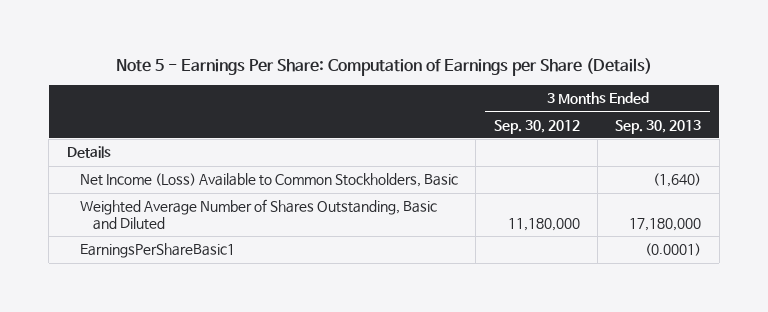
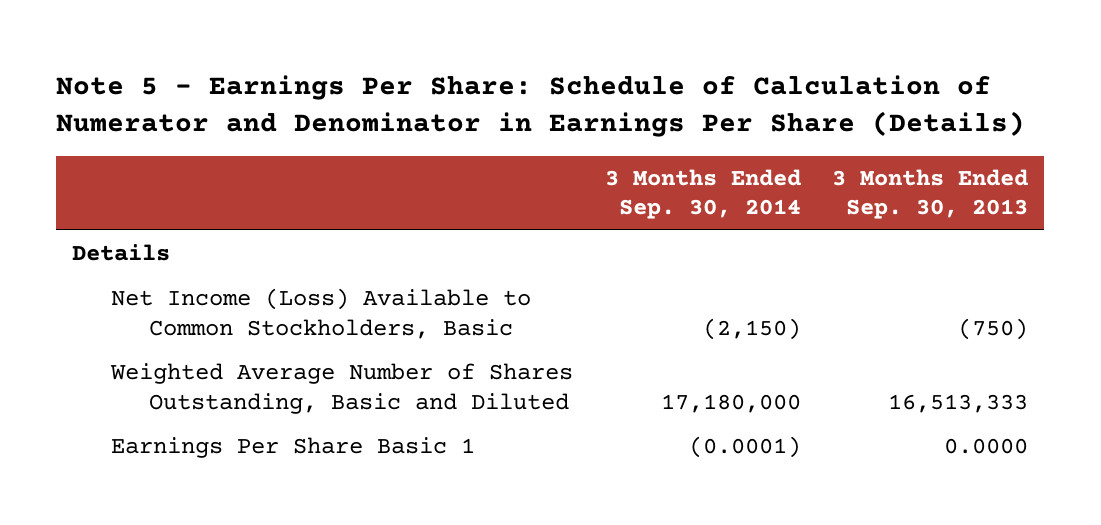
- Note 5 - Earnings Per Share: Computation of Earnings per Share (Details)
+ Note 5 - Earnings Per Share: Schedule of Calculation of Numerator and Denominator in Earnings Per Share (Details)
- | 3 Months Ended Sep. 30, 2012 | 3 Months Ended Sep. 30, 2013
+ | 3 Months Ended Sep. 30, 2014 | 3 Months Ended Sep. 30, 2013
- Net Income (Loss) Available to Common Stockholders, Basic | | (1,640)
- Weighted Average Number of Shares Outstanding, Basic and Diluted | 11,180,000 | 17,180,000
- EarningsPerShareBasic1 | | (0.0001)
+ Net Income (Loss) Available to Common Stockholders, Basic | (2,150) | (750)
+ Weighted Average Number of Shares Outstanding, Basic and Diluted | 17,180,000 | 16,513,333
+ Earnings Per Share Basic 1 | (0.0001) | 0.0000

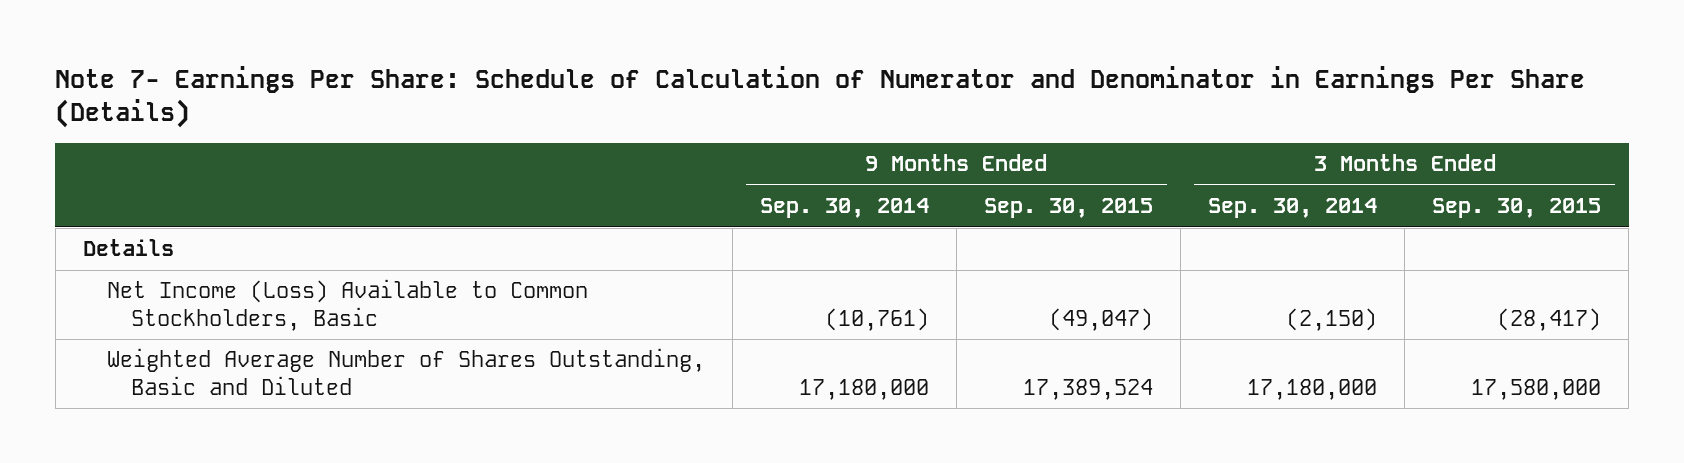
- Note 5 - Earnings Per Share: Schedule of Calculation of Numerator and Denominator in Earnings Per Share (Details)
+ Note 7- Earnings Per Share: Schedule of Calculation of Numerator and Denominator in Earnings Per Share (Details)
- | 3 Months Ended Sep. 30, 2014 | 3 Months Ended Sep. 30, 2013
+ | 9 Months Ended Sep. 30, 2014 | 9 Months Ended Sep. 30, 2015 | 3 Months Ended Sep. 30, 2014 | 3 Months Ended Sep. 30, 2015
- Earnings Per Share Basic 1 | (0.0001) | 0.0000

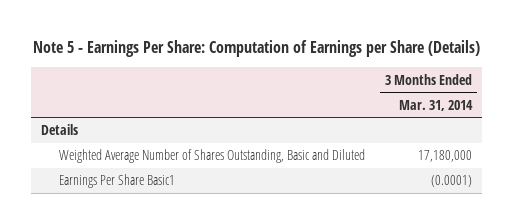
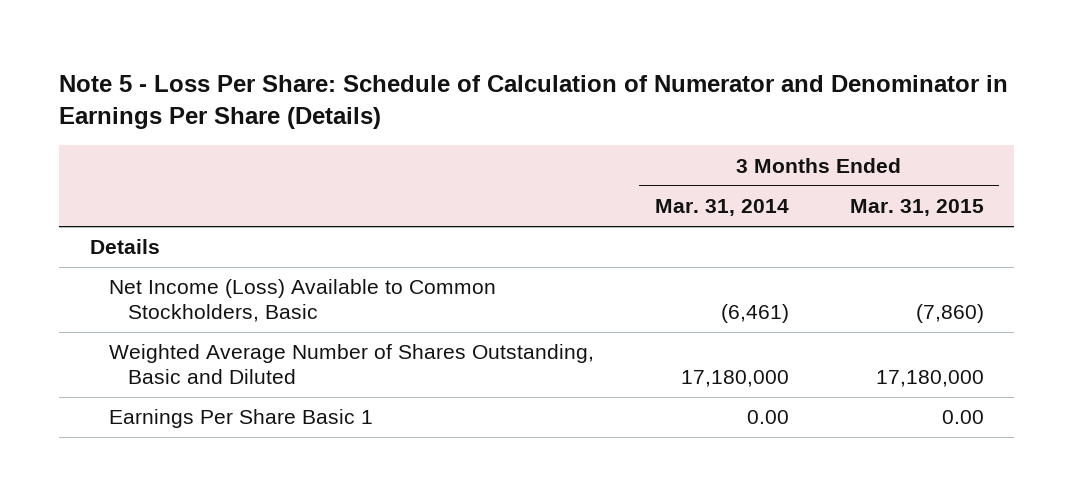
- Note 5 - Earnings Per Share: Computation of Earnings per Share (Details)
+ Note 5 - Loss Per Share: Schedule of Calculation of Numerator and Denominator in Earnings Per Share (Details)
- | 3 Months Ended Mar. 31, 2014
+ | 3 Months Ended Mar. 31, 2014 | 3 Months Ended Mar. 31, 2015
+ Net Income (Loss) Available to Common Stockholders, Basic | (6,461) | (7,860)
- Earnings Per Share Basic1 | (0.0001)
+ Earnings Per Share Basic 1 | 0.00 | 0.00

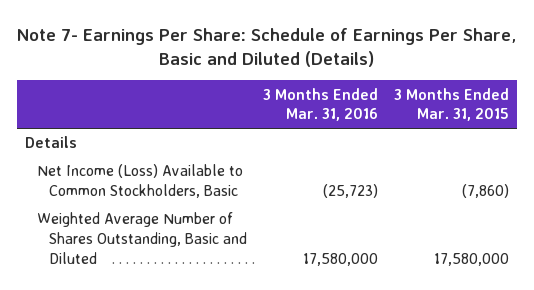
- Note 5 - Loss Per Share: Schedule of Calculation of Numerator and Denominator in Earnings Per Share (Details)
+ Note 7- Earnings Per Share: Schedule of Earnings Per Share, Basic and Diluted (Details)
- | 3 Months Ended Mar. 31, 2014 | 3 Months Ended Mar. 31, 2015
+ | 3 Months Ended Mar. 31, 2016 | 3 Months Ended Mar. 31, 2015
- Weighted Average Number of Shares Outstanding, Basic and Diluted | 17,180,000 | 17,180,000
- Earnings Per Share Basic 1 | 0.00 | 0.00
+ Weighted Average Number of Shares Outstanding, Basic and Diluted | 17,580,000 | 17,580,000

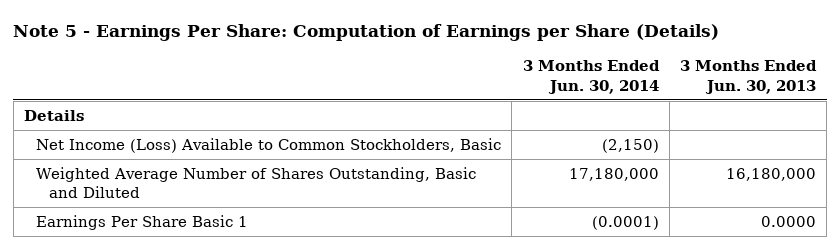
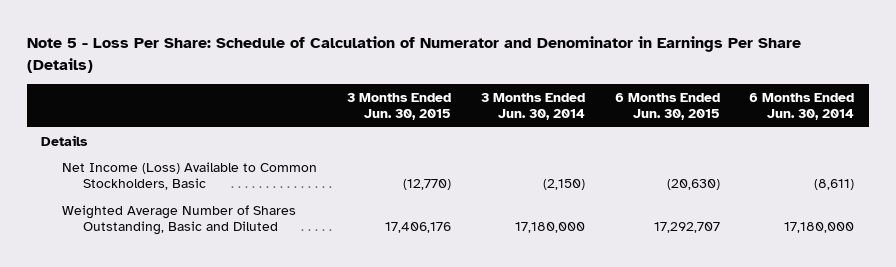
- Note 5 - Earnings Per Share: Computation of Earnings per Share (Details)
+ Note 5 - Loss Per Share: Schedule of Calculation of Numerator and Denominator in Earnings Per Share (Details)
- | 3 Months Ended Jun. 30, 2014 | 3 Months Ended Jun. 30, 2013
+ | 3 Months Ended Jun. 30, 2015 | 3 Months Ended Jun. 30, 2014 | 6 Months Ended Jun. 30, 2015 | 6 Months Ended Jun. 30, 2014
- Earnings Per Share Basic 1 | (0.0001) | 0.0000

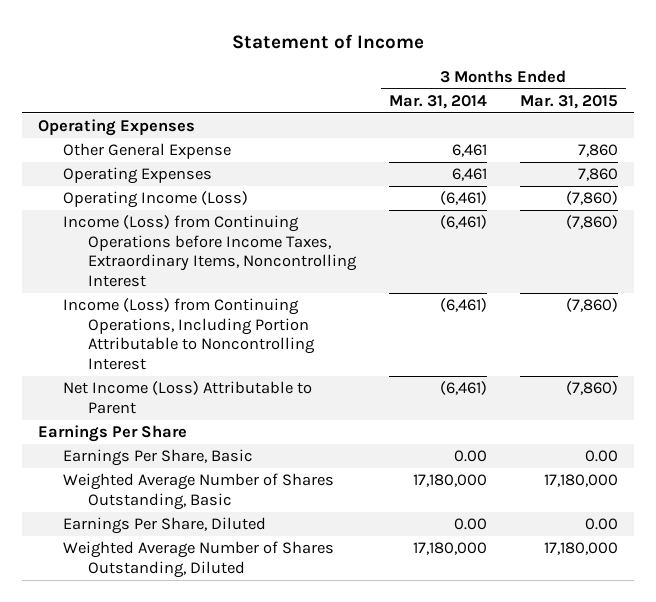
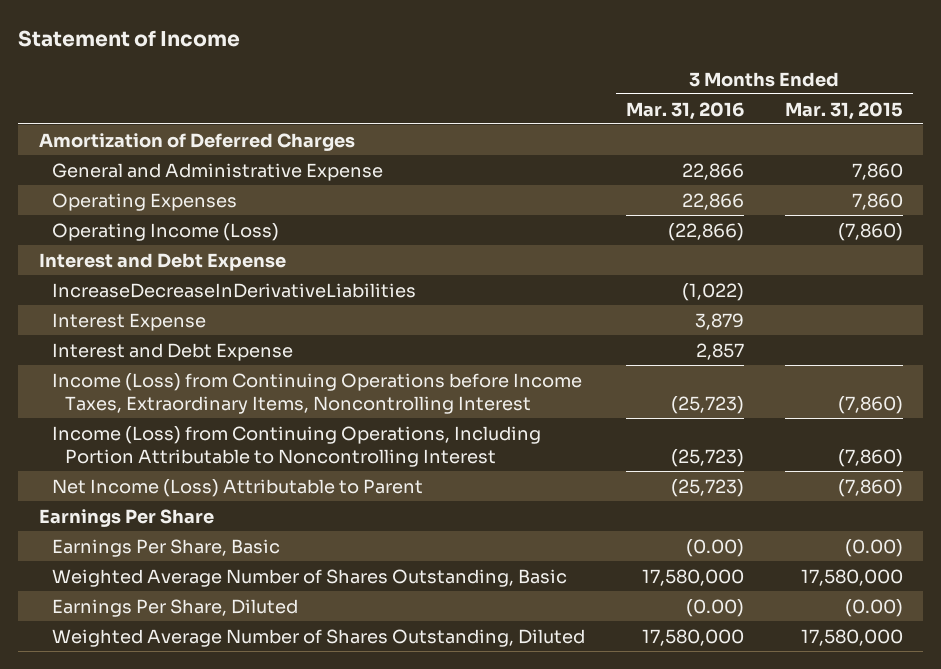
- | 3 Months Ended Mar. 31, 2014 | 3 Months Ended Mar. 31, 2015
+ | 3 Months Ended Mar. 31, 2016 | 3 Months Ended Mar. 31, 2015
- Operating Expenses
- Other General Expense | 6,461 | 7,860
+ Amortization of Deferred Charges
+ General and Administrative Expense | 22,866 | 7,860
+ Interest and Debt Expense
+ IncreaseDecreaseInDerivativeLiabilities | (1,022) |
+ Interest Expense | 3,879 |
+ Interest and Debt Expense | 2,857 |
- Earnings Per Share, Basic | 0.00 | 0.00
- Weighted Average Number of Shares Outstanding, Basic | 17,180,000 | 17,180,000
- Earnings Per Share, Diluted | 0.00 | 0.00
- Weighted Average Number of Shares Outstanding, Diluted | 17,180,000 | 17,180,000
+ Earnings Per Share, Basic | (0.00) | (0.00)
+ Weighted Average Number of Shares Outstanding, Basic | 17,580,000 | 17,580,000
+ Earnings Per Share, Diluted | (0.00) | (0.00)
+ Weighted Average Number of Shares Outstanding, Diluted | 17,580,000 | 17,580,000

